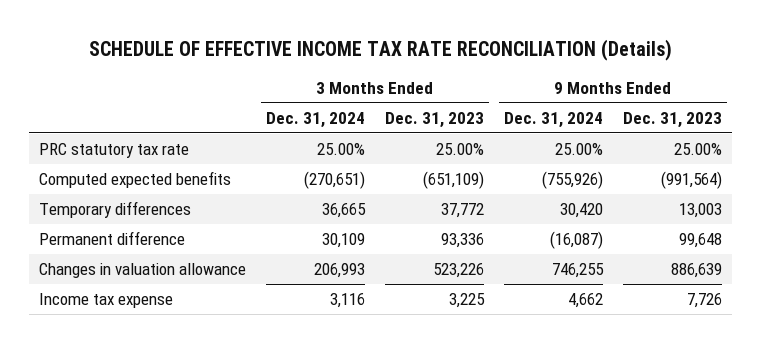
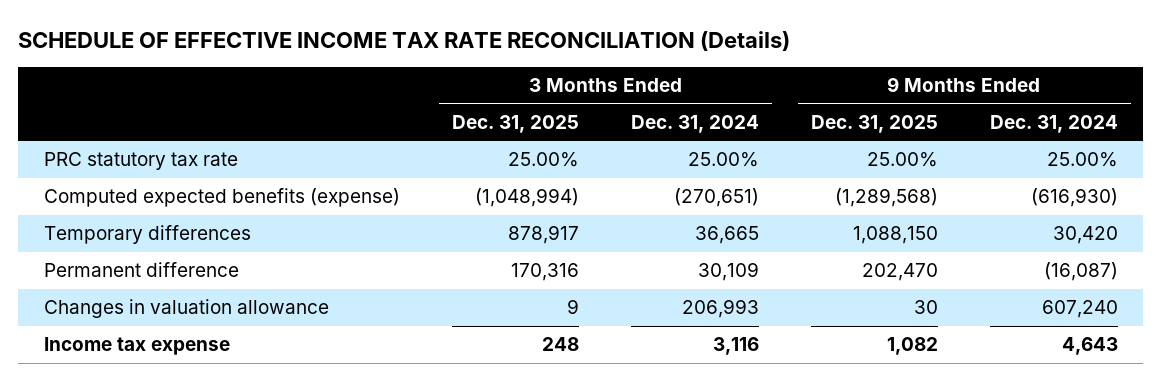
- | 3 Months Ended Dec. 31, 2024 | 3 Months Ended Dec. 31, 2023 | 9 Months Ended Dec. 31, 2024 | 9 Months Ended Dec. 31, 2023
+ | 3 Months Ended Dec. 31, 2025 | 3 Months Ended Dec. 31, 2024 | 9 Months Ended Dec. 31, 2025 | 9 Months Ended Dec. 31, 2024
- Computed expected benefits | (270,651) | (651,109) | (755,926) | (991,564)
+ Computed expected benefits (expense) | (1,048,994) | (270,651) | (1,289,568) | (616,930)
- Changes in valuation allowance | 206,993 | 523,226 | 746,255 | 886,639
- Income tax expense | 3,116 | 3,225 | 4,662 | 7,726
+ Changes in valuation allowance | 9 | 206,993 | 30 | 607,240
+ Income tax expense | 248 | 3,116 | 1,082 | 4,643

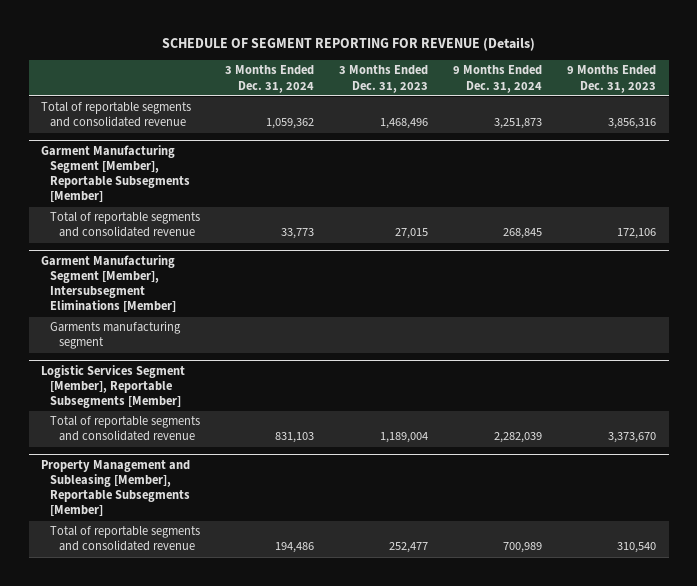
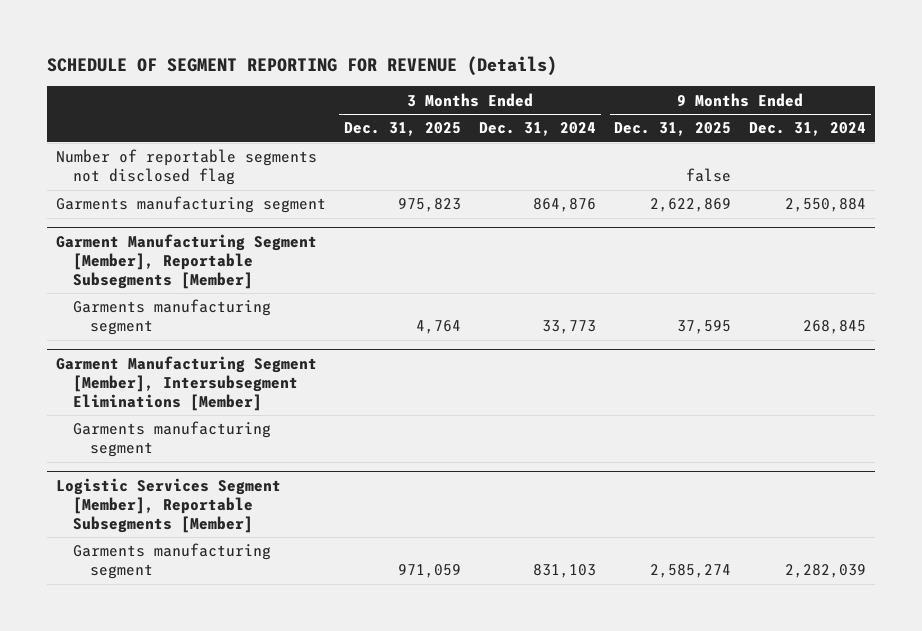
- | 3 Months Ended Dec. 31, 2024 | 3 Months Ended Dec. 31, 2023 | 9 Months Ended Dec. 31, 2024 | 9 Months Ended Dec. 31, 2023
+ | 3 Months Ended Dec. 31, 2025 | 3 Months Ended Dec. 31, 2024 | 9 Months Ended Dec. 31, 2025 | 9 Months Ended Dec. 31, 2024
- Total of reportable segments and consolidated revenue | 1,059,362 | 1,468,496 | 3,251,873 | 3,856,316
+ Number of reportable segments not disclosed flag | | | false |
+ Garments manufacturing segment | 975,823 | 864,876 | 2,622,869 | 2,550,884
@ Garment Manufacturing Segment [Member], Reportable Subsegments [Member]
- Total of reportable segments and consolidated revenue | 33,773 | 27,015 | 268,845 | 172,106
+ Garments manufacturing segment | 4,764 | 33,773 | 37,595 | 268,845
@ Logistic Services Segment [Member], Reportable Subsegments [Member]
- Total of reportable segments and consolidated revenue | 831,103 | 1,189,004 | 2,282,039 | 3,373,670
- Property Management and Subleasing [Member], Reportable Subsegments [Member]
- Total of reportable segments and consolidated revenue | 194,486 | 252,477 | 700,989 | 310,540
@ Logistic Services Segment [Member], Reportable Subsegments [Member]
+ Garments manufacturing segment | 971,059 | 831,103 | 2,585,274 | 2,282,039

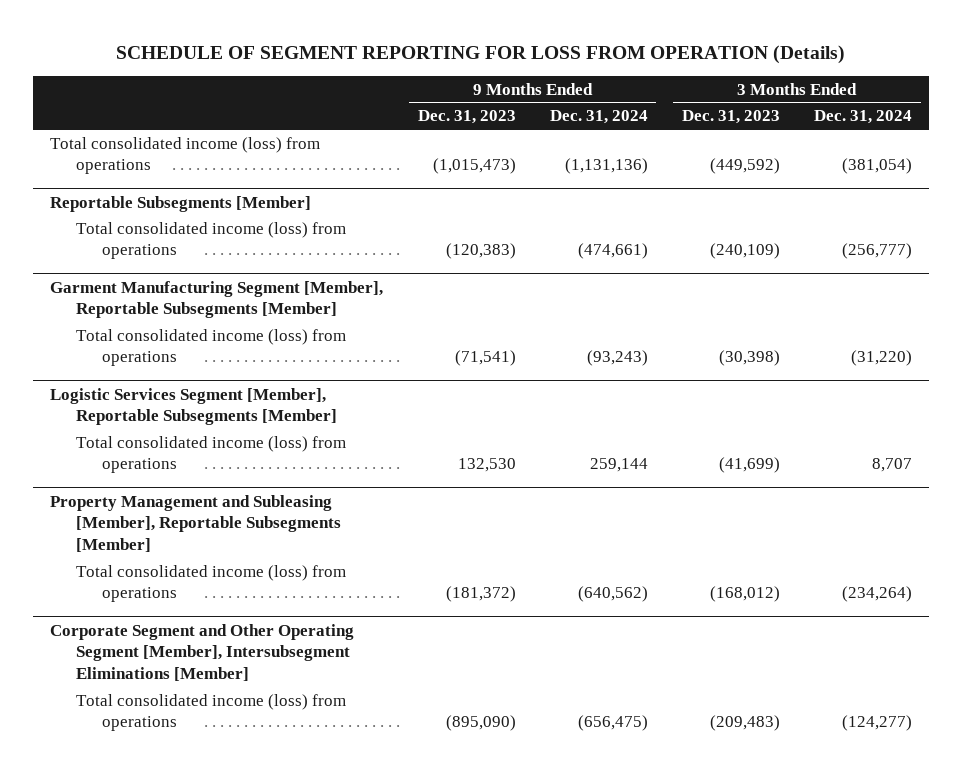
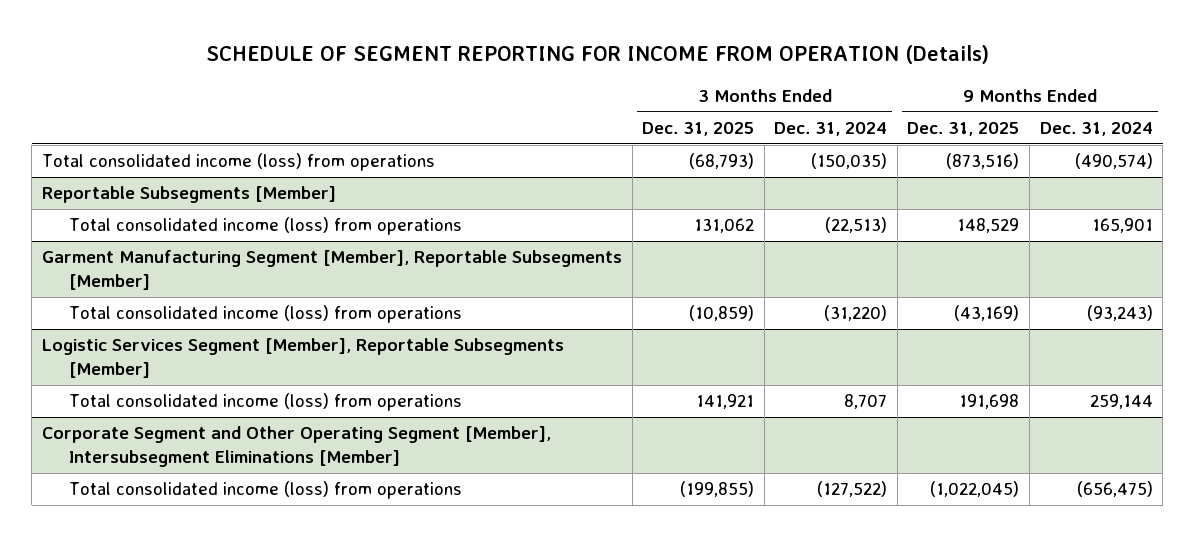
- SCHEDULE OF SEGMENT REPORTING FOR LOSS FROM OPERATION (Details)
+ SCHEDULE OF SEGMENT REPORTING FOR INCOME FROM OPERATION (Details)
- | 9 Months Ended Dec. 31, 2023 | 9 Months Ended Dec. 31, 2024 | 3 Months Ended Dec. 31, 2023 | 3 Months Ended Dec. 31, 2024
+ | 3 Months Ended Dec. 31, 2025 | 3 Months Ended Dec. 31, 2024 | 9 Months Ended Dec. 31, 2025 | 9 Months Ended Dec. 31, 2024
- Total consolidated income (loss) from operations | (1,015,473) | (1,131,136) | (449,592) | (381,054)
+ Total consolidated income (loss) from operations | (68,793) | (150,035) | (873,516) | (490,574)
@ Reportable Subsegments [Member]
- Total consolidated income (loss) from operations | (120,383) | (474,661) | (240,109) | (256,777)
+ Total consolidated income (loss) from operations | 131,062 | (22,513) | 148,529 | 165,901
- Property Management and Subleasing [Member], Reportable Subsegments [Member]
- Total consolidated income (loss) from operations | (181,372) | (640,562) | (168,012) | (234,264)
@ Corporate Segment and Other Operating Segment [Member], Intersubsegment Eliminations [Member]
- Total consolidated income (loss) from operations | (895,090) | (656,475) | (209,483) | (124,277)
+ Total consolidated income (loss) from operations | (199,855) | (127,522) | (1,022,045) | (656,475)

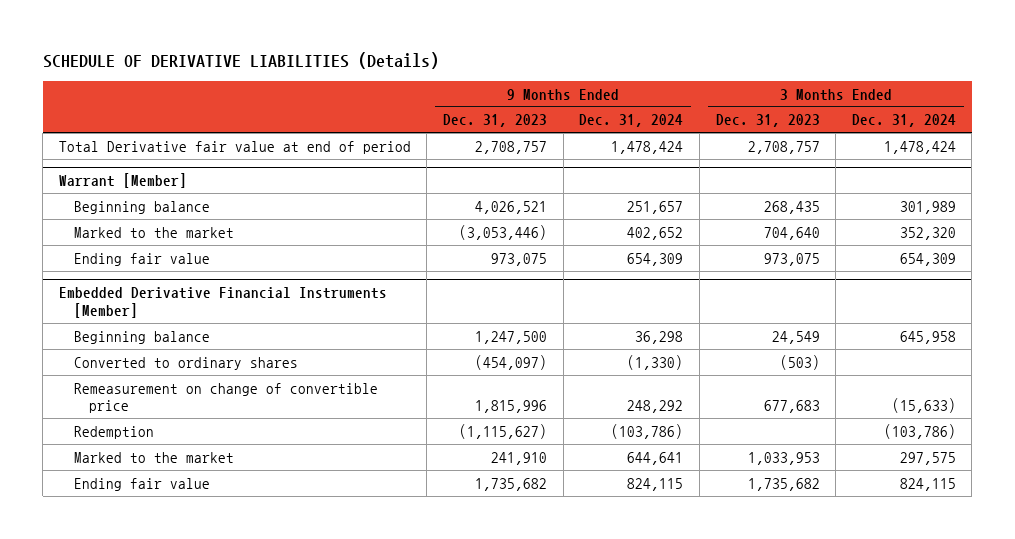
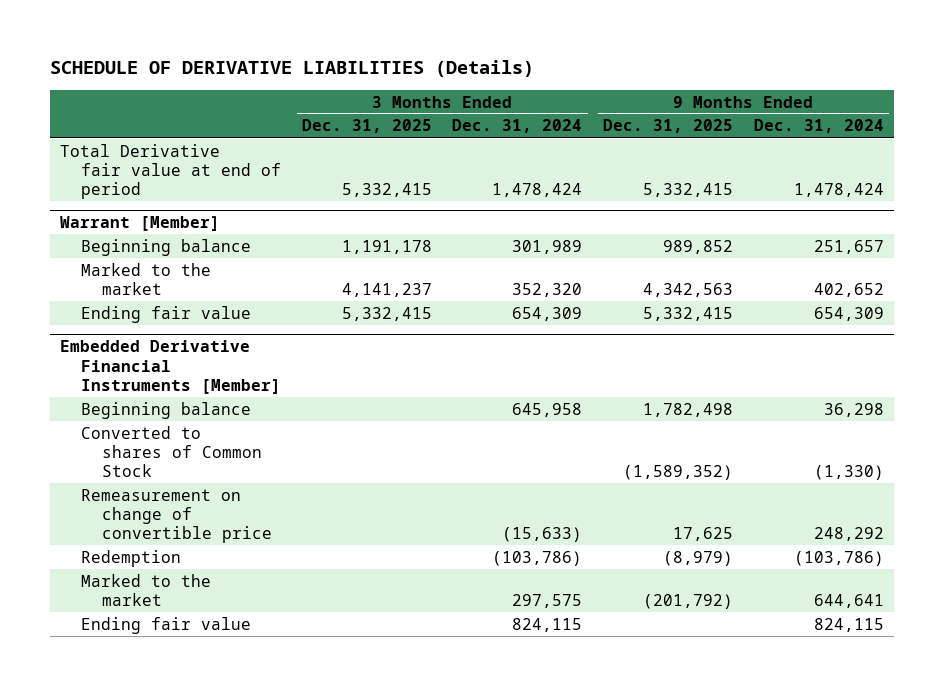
- | 9 Months Ended Dec. 31, 2023 | 9 Months Ended Dec. 31, 2024 | 3 Months Ended Dec. 31, 2023 | 3 Months Ended Dec. 31, 2024
+ | 3 Months Ended Dec. 31, 2025 | 3 Months Ended Dec. 31, 2024 | 9 Months Ended Dec. 31, 2025 | 9 Months Ended Dec. 31, 2024
@ Embedded Derivative Financial Instruments [Member]
- Converted to ordinary shares | (454,097) | (1,330) | (503) |
+ Converted to shares of Common Stock | | | (1,589,352) | (1,330)

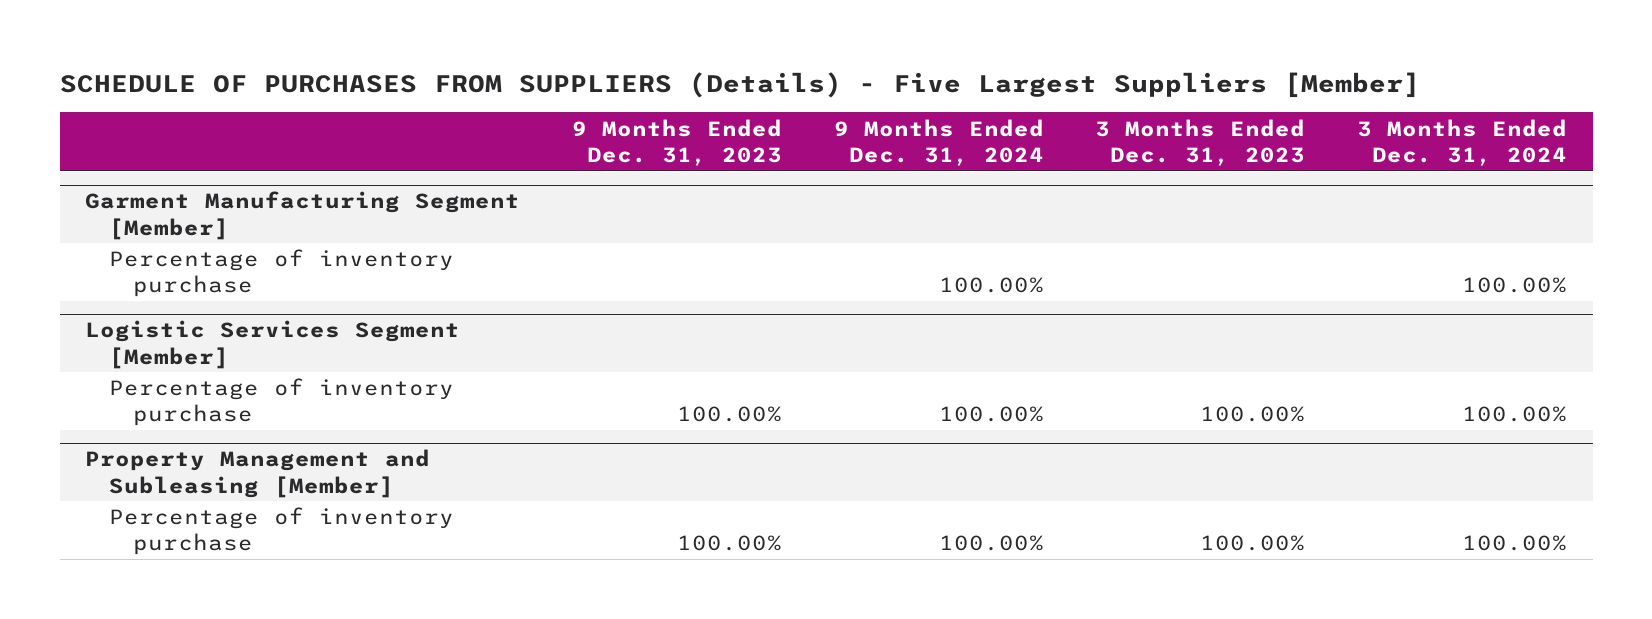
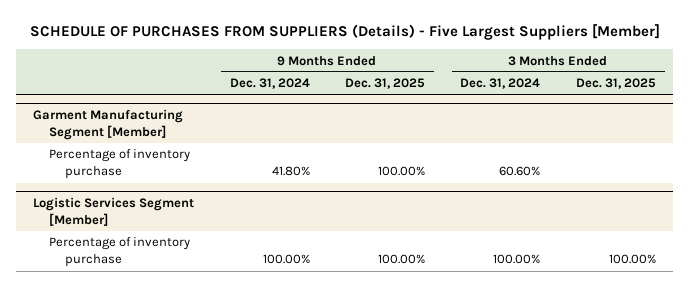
- | 9 Months Ended Dec. 31, 2023 | 9 Months Ended Dec. 31, 2024 | 3 Months Ended Dec. 31, 2023 | 3 Months Ended Dec. 31, 2024
+ | 9 Months Ended Dec. 31, 2024 | 9 Months Ended Dec. 31, 2025 | 3 Months Ended Dec. 31, 2024 | 3 Months Ended Dec. 31, 2025
@ Garment Manufacturing Segment [Member]
- Percentage of inventory purchase | | 100.00% | | 100.00%
+ Percentage of inventory purchase | 41.80% | 100.00% | 60.60% |
- Property Management and Subleasing [Member]
- Percentage of inventory purchase | 100.00% | 100.00% | 100.00% | 100.00%

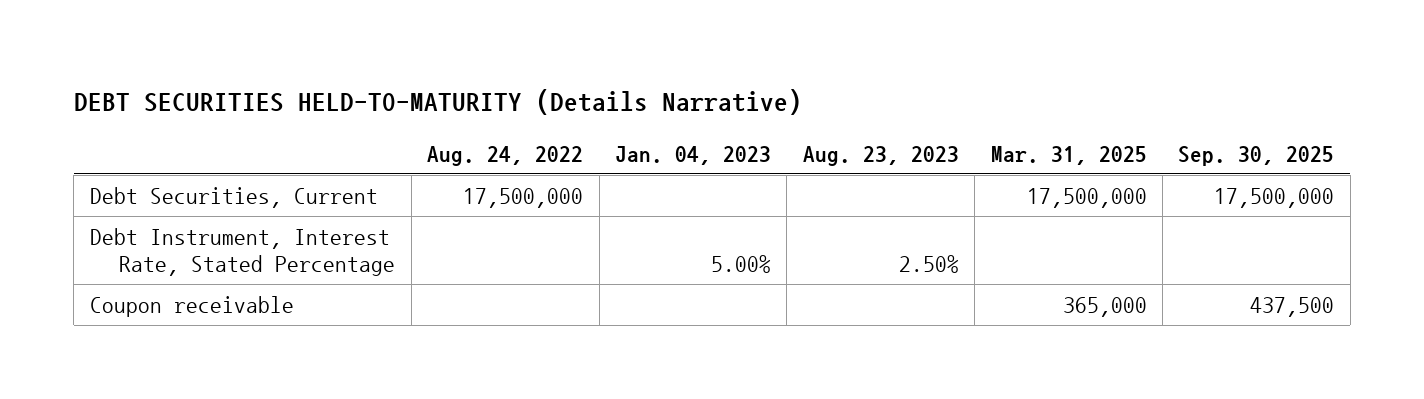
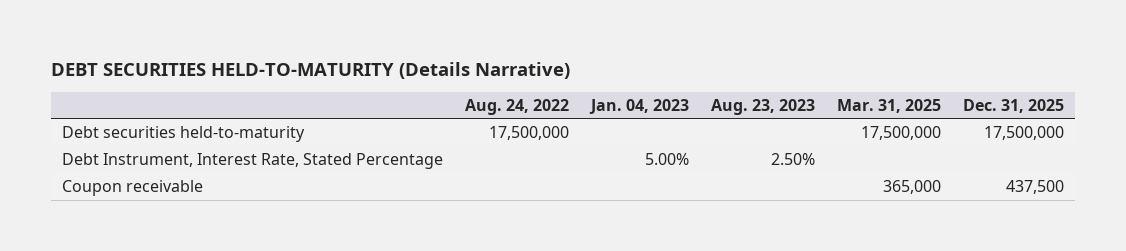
- | Aug. 24, 2022 | Jan. 04, 2023 | Aug. 23, 2023 | Mar. 31, 2025 | Sep. 30, 2025
+ | Aug. 24, 2022 | Jan. 04, 2023 | Aug. 23, 2023 | Mar. 31, 2025 | Dec. 31, 2025
- Debt Securities, Current | 17,500,000 | | | 17,500,000 | 17,500,000
+ Debt securities held-to-maturity | 17,500,000 | | | 17,500,000 | 17,500,000

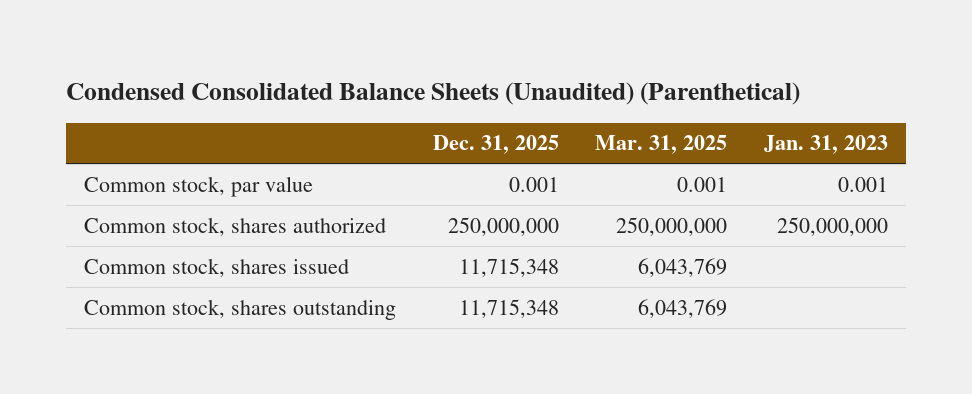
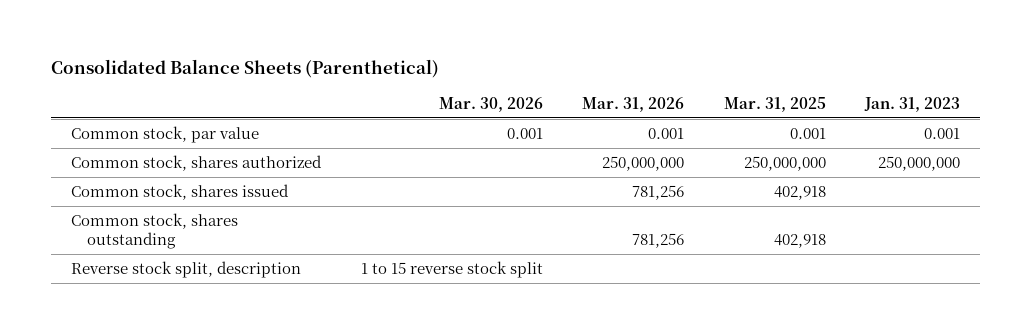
- Condensed Consolidated Balance Sheets (Unaudited) (Parenthetical)
+ Consolidated Balance Sheets (Parenthetical)
- | Dec. 31, 2025 | Mar. 31, 2025 | Jan. 31, 2023
+ | Mar. 30, 2026 | Mar. 31, 2026 | Mar. 31, 2025 | Jan. 31, 2023
- Common stock, shares issued | 11,715,348 | 6,043,769 |
- Common stock, shares outstanding | 11,715,348 | 6,043,769 |
+ Common stock, shares issued | | 781,256 | 402,918 |
+ Common stock, shares outstanding | | 781,256 | 402,918 |
+ Reverse stock split, description | 1 to 15 reverse stock split | | |

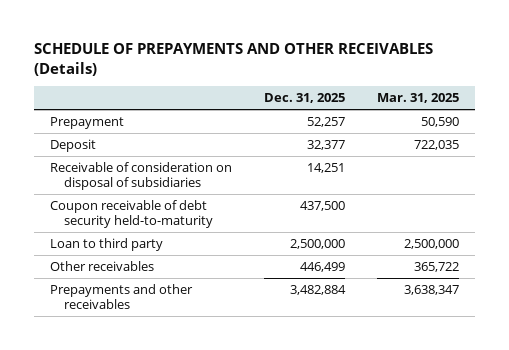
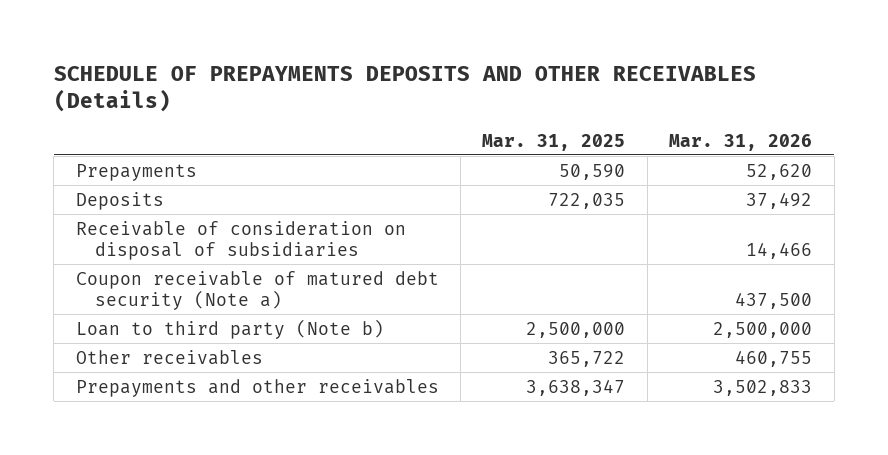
- SCHEDULE OF PREPAYMENTS AND OTHER RECEIVABLES (Details)
+ SCHEDULE OF PREPAYMENTS DEPOSITS AND OTHER RECEIVABLES (Details)
- | Dec. 31, 2025 | Mar. 31, 2025
+ | Mar. 31, 2025 | Mar. 31, 2026
- Prepayment | 52,257 | 50,590
- Deposit | 32,377 | 722,035
+ Prepayments | 50,590 | 52,620
+ Deposits | 722,035 | 37,492
- Coupon receivable of debt security held-to-maturity | 437,500 |
- Loan to third party | 2,500,000 | 2,500,000
+ Coupon receivable of matured debt security (Note a) | | 437,500
+ Loan to third party (Note b) | 2,500,000 | 2,500,000

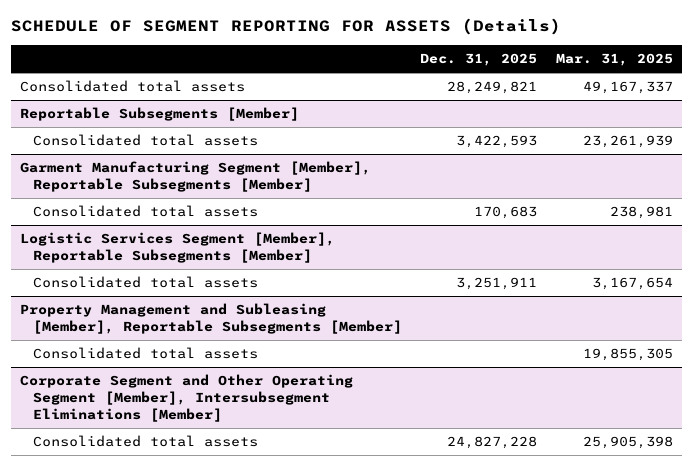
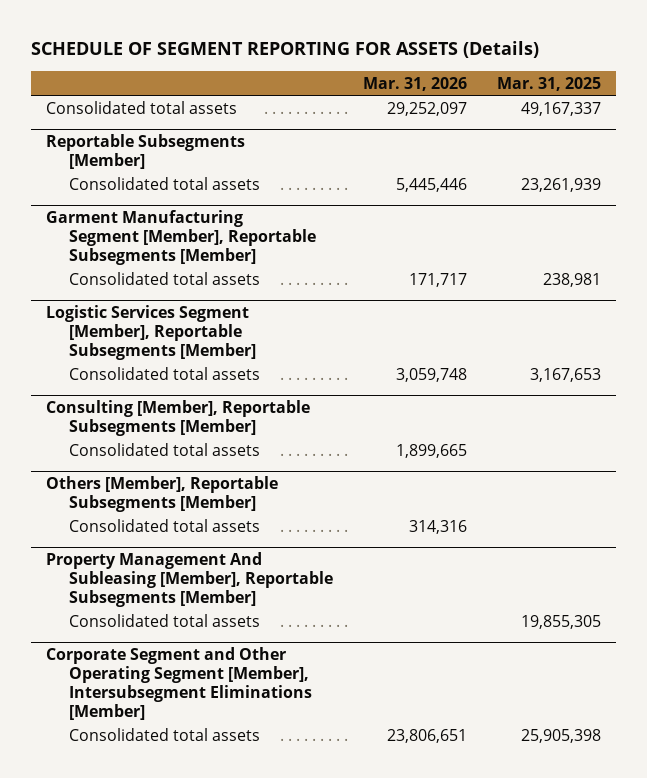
- | Dec. 31, 2025 | Mar. 31, 2025
+ | Mar. 31, 2026 | Mar. 31, 2025
@ Logistic Services Segment [Member], Reportable Subsegments [Member]
- Consolidated total assets | 3,251,911 | 3,167,654
- Property Management and Subleasing [Member], Reportable Subsegments [Member]
@ Logistic Services Segment [Member], Reportable Subsegments [Member]
+ Consolidated total assets | 3,059,748 | 3,167,653
+ Consulting [Member], Reportable Subsegments [Member]
+ Consolidated total assets | 1,899,665 |
+ Others [Member], Reportable Subsegments [Member]
+ Consolidated total assets | 314,316 |
+ Property Management And Subleasing [Member], Reportable Subsegments [Member]

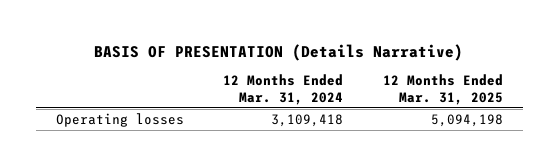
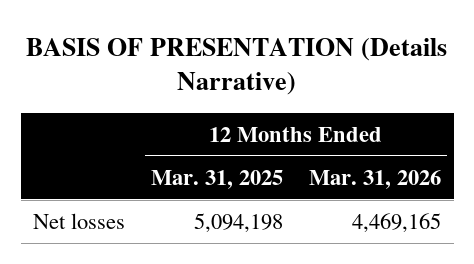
- | 12 Months Ended Mar. 31, 2024 | 12 Months Ended Mar. 31, 2025
+ | 12 Months Ended Mar. 31, 2025 | 12 Months Ended Mar. 31, 2026
- Operating losses | 3,109,418 | 5,094,198
+ Net losses | 5,094,198 | 4,469,165

